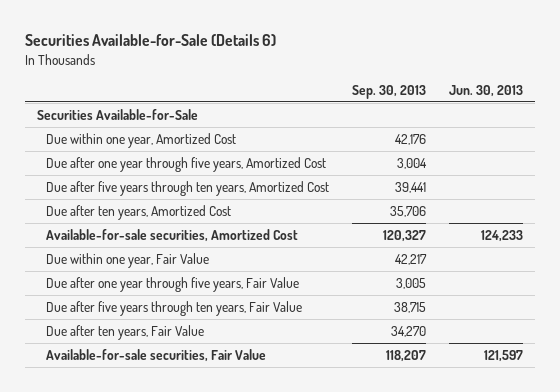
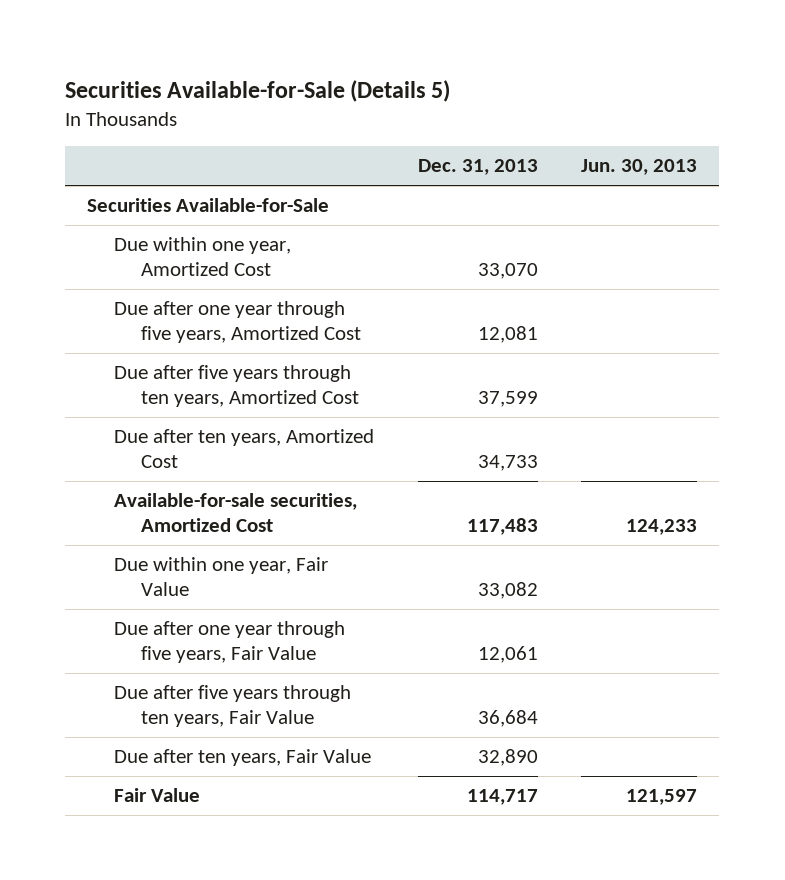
- Securities Available-for-Sale (Details 6)
+ Securities Available-for-Sale (Details 5)
- | Sep. 30, 2013 | Jun. 30, 2013
+ | Dec. 31, 2013 | Jun. 30, 2013
- Available-for-sale securities, Fair Value | 118,207 | 121,597
+ Fair Value | 114,717 | 121,597

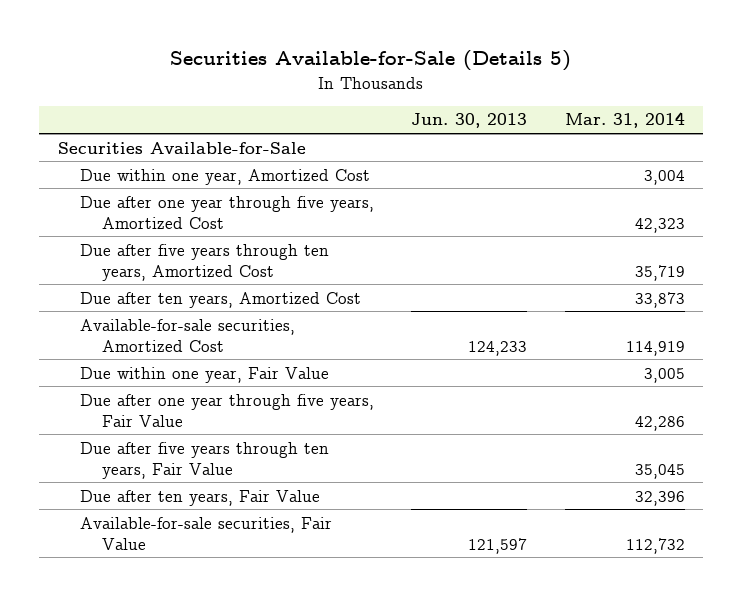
- | Dec. 31, 2013 | Jun. 30, 2013
+ | Jun. 30, 2013 | Mar. 31, 2014
- Fair Value | 114,717 | 121,597
+ Available-for-sale securities, Fair Value | 121,597 | 112,732

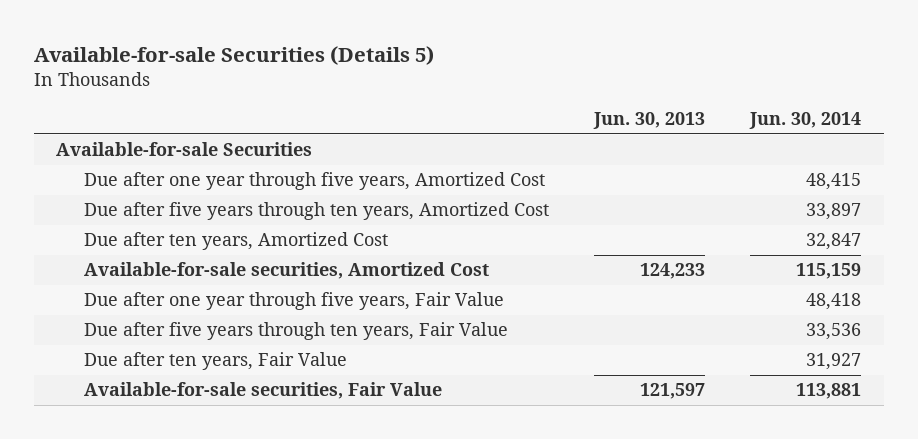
- Securities Available-for-Sale (Details 5)
+ Available-for-sale Securities (Details 5)
- | Jun. 30, 2013 | Mar. 31, 2014
+ | Jun. 30, 2013 | Jun. 30, 2014
- Securities Available-for-Sale
- Due within one year, Amortized Cost | | 3,004
+ Available-for-sale Securities
- Due within one year, Fair Value | | 3,005

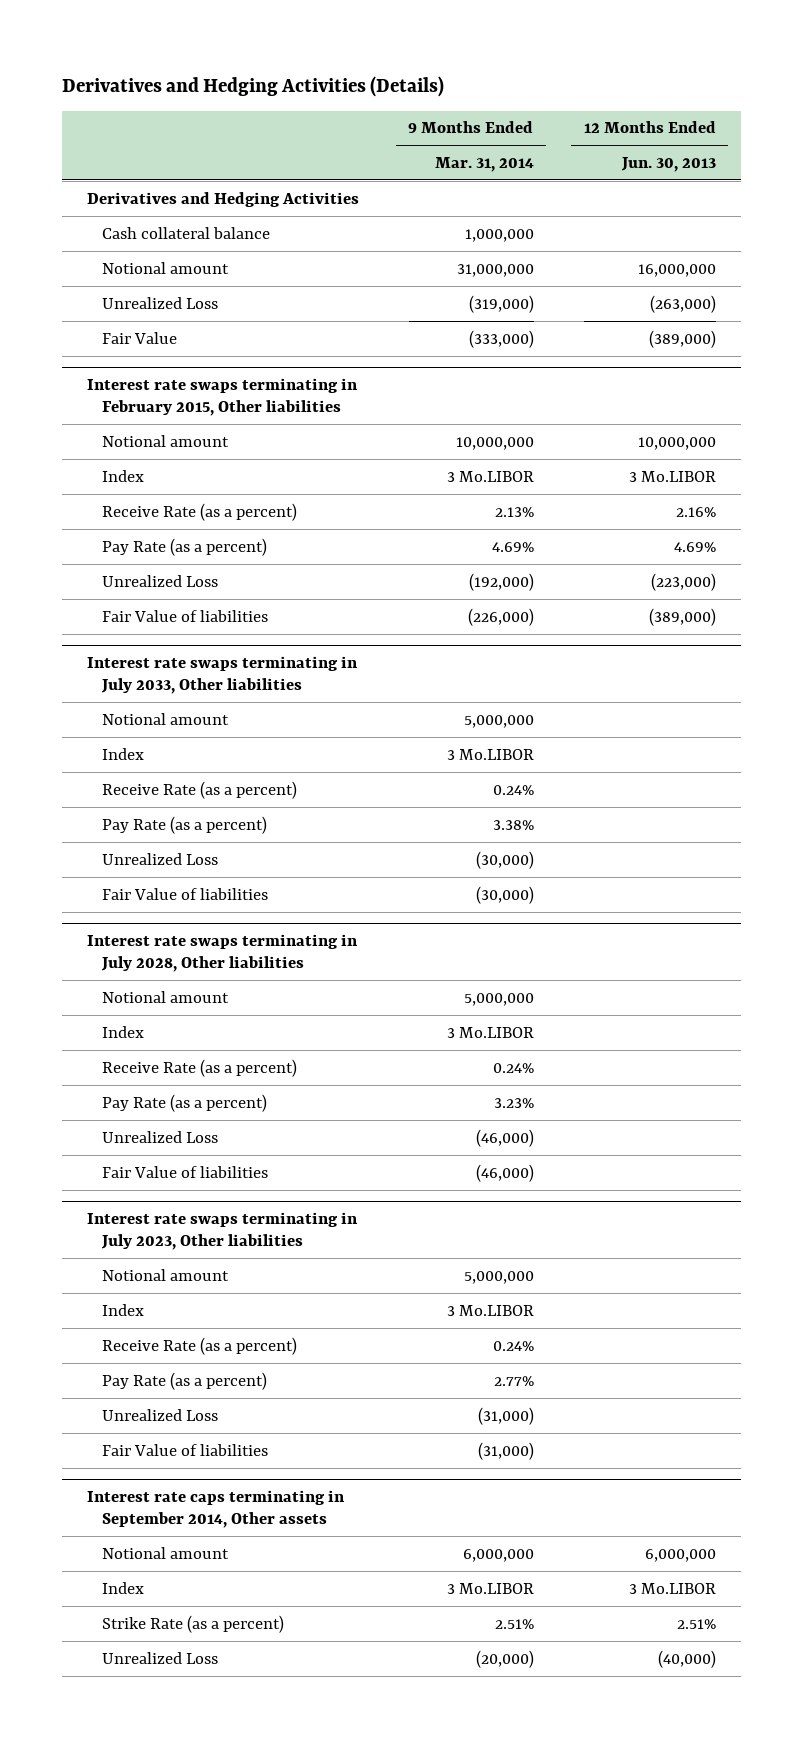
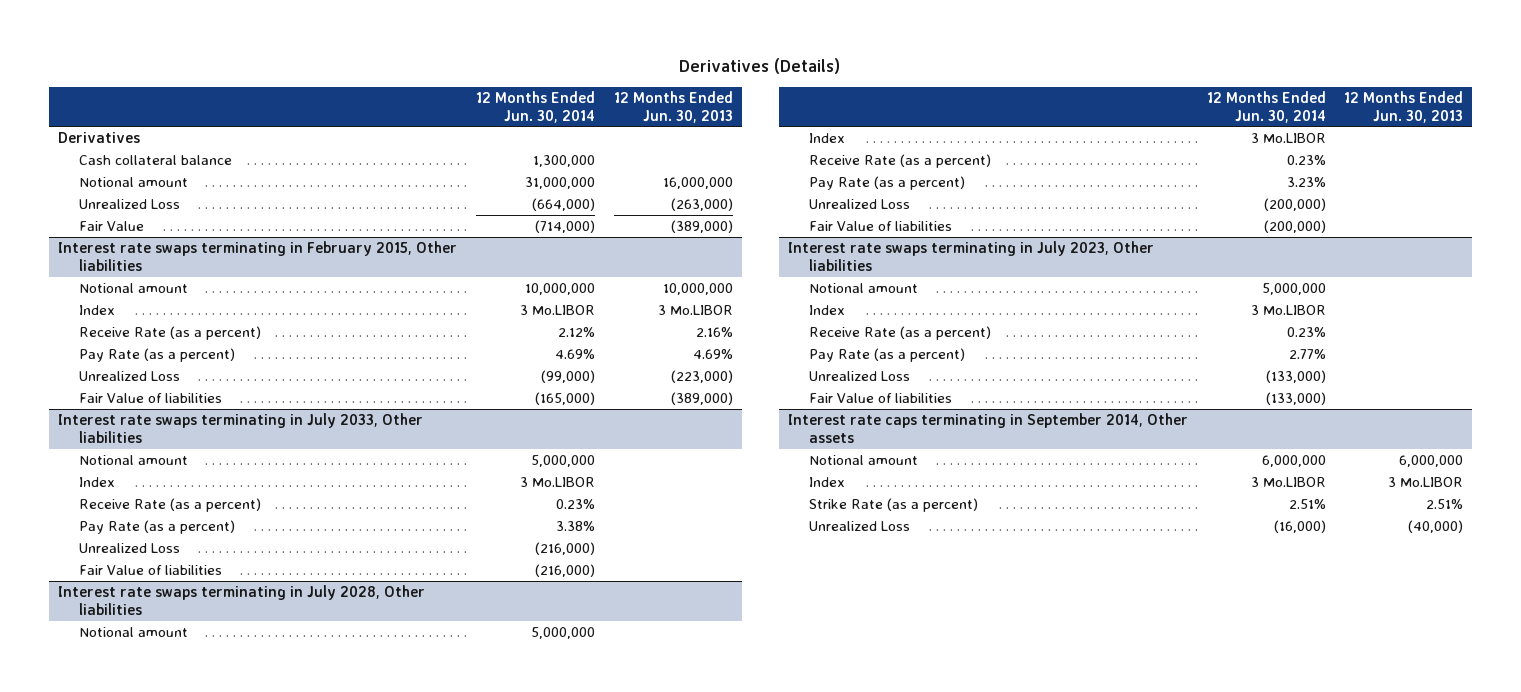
- Derivatives and Hedging Activities (Details)
+ Derivatives (Details)
- | 9 Months Ended Mar. 31, 2014 | 12 Months Ended Jun. 30, 2013
+ | 12 Months Ended Jun. 30, 2014 | 12 Months Ended Jun. 30, 2013
- Derivatives and Hedging Activities
+ Derivatives

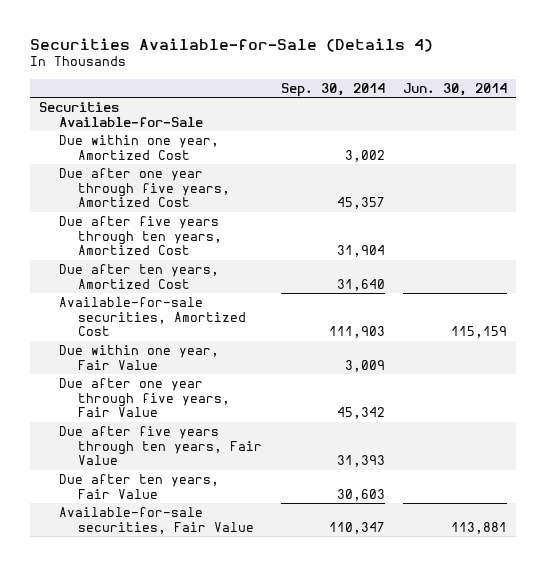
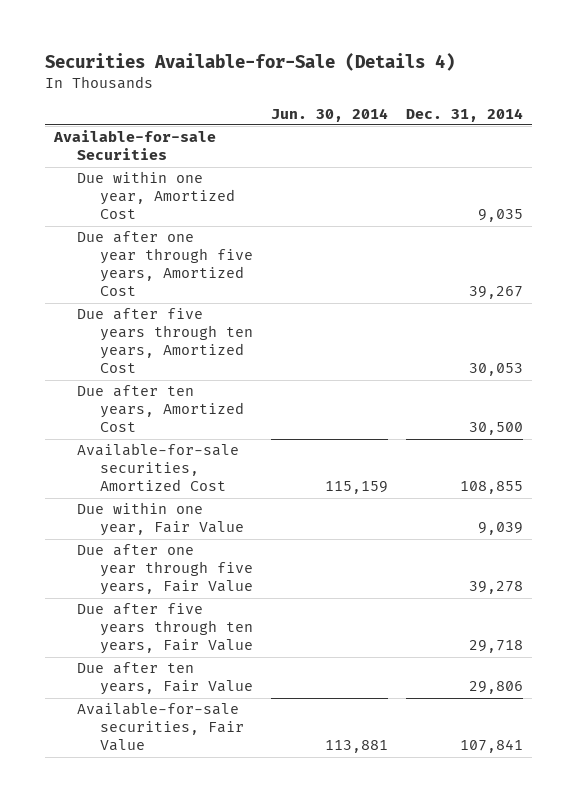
- | Sep. 30, 2014 | Jun. 30, 2014
+ | Jun. 30, 2014 | Dec. 31, 2014
- Securities Available-for-Sale
+ Available-for-sale Securities

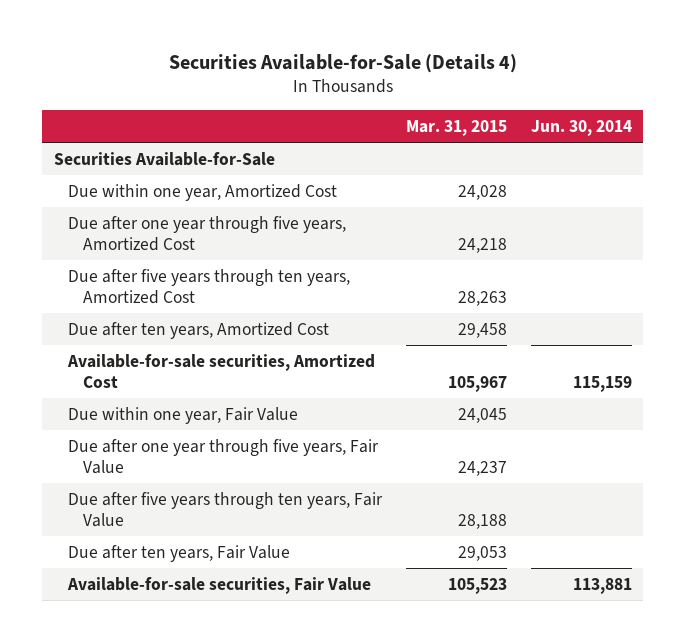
- | Jun. 30, 2014 | Dec. 31, 2014
+ | Mar. 31, 2015 | Jun. 30, 2014
- Available-for-sale Securities
+ Securities Available-for-Sale

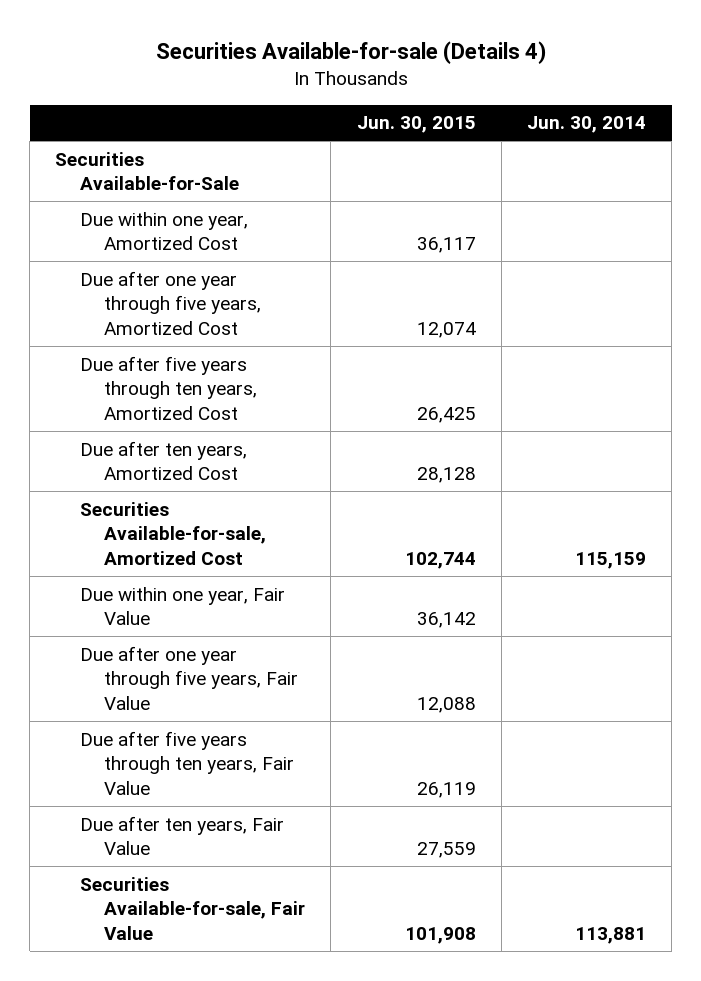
- Securities Available-for-Sale (Details 4)
+ Securities Available-for-sale (Details 4)
- | Mar. 31, 2015 | Jun. 30, 2014
+ | Jun. 30, 2015 | Jun. 30, 2014
- Available-for-sale securities, Amortized Cost | 105,967 | 115,159
+ Securities Available-for-sale, Amortized Cost | 102,744 | 115,159
- Available-for-sale securities, Fair Value | 105,523 | 113,881
+ Securities Available-for-sale, Fair Value | 101,908 | 113,881

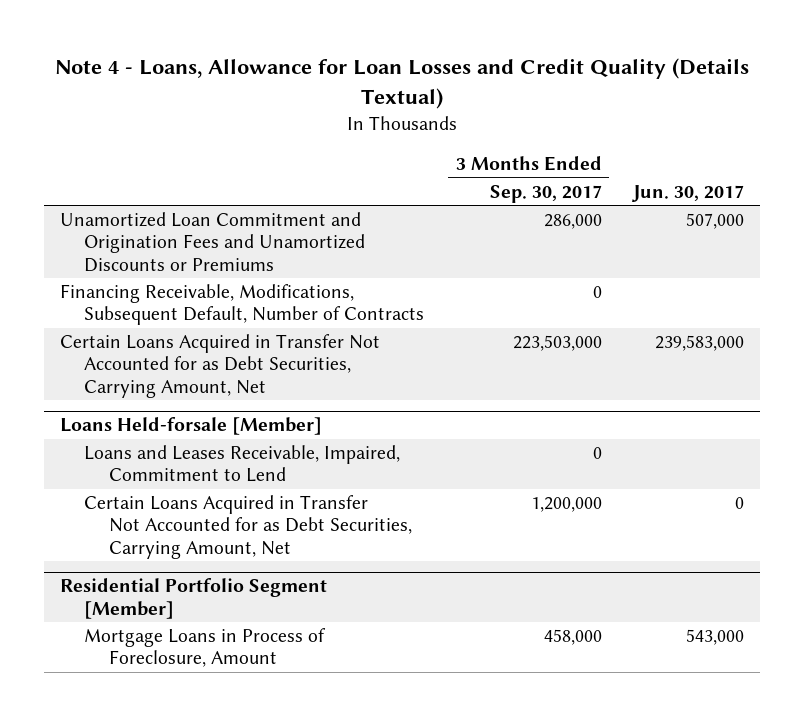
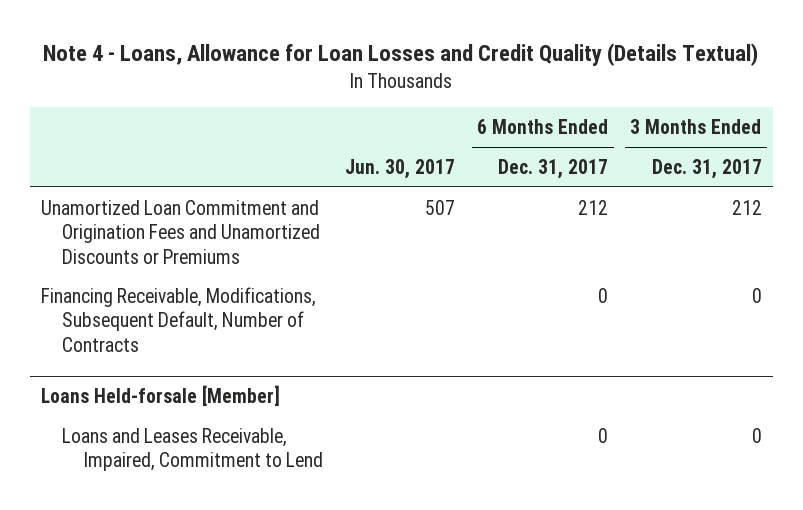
- | 3 Months Ended Sep. 30, 2017 | Jun. 30, 2017
+ | Jun. 30, 2017 | 6 Months Ended Dec. 31, 2017 | 3 Months Ended Dec. 31, 2017
- Unamortized Loan Commitment and Origination Fees and Unamortized Discounts or Premiums | 286,000 | 507,000
+ Unamortized Loan Commitment and Origination Fees and Unamortized Discounts or Premiums | 507 | 212 | 212
- Certain Loans Acquired in Transfer Not Accounted for as Debt Securities, Carrying Amount, Net | 223,503,000 | 239,583,000
@ Loans Held-forsale [Member]
- Certain Loans Acquired in Transfer Not Accounted for as Debt Securities, Carrying Amount, Net | 1,200,000 | 0
- Residential Portfolio Segment [Member]
- Mortgage Loans in Process of Foreclosure, Amount | 458,000 | 543,000

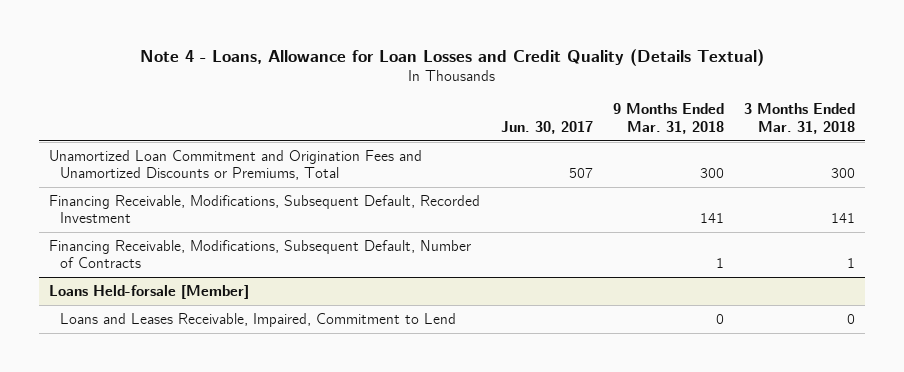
- | Jun. 30, 2017 | 6 Months Ended Dec. 31, 2017 | 3 Months Ended Dec. 31, 2017
+ | Jun. 30, 2017 | 9 Months Ended Mar. 31, 2018 | 3 Months Ended Mar. 31, 2018
- Unamortized Loan Commitment and Origination Fees and Unamortized Discounts or Premiums | 507 | 212 | 212
+ Unamortized Loan Commitment and Origination Fees and Unamortized Discounts or Premiums, Total | 507 | 300 | 300
+ Financing Receivable, Modifications, Subsequent Default, Recorded Investment | | 141 | 141

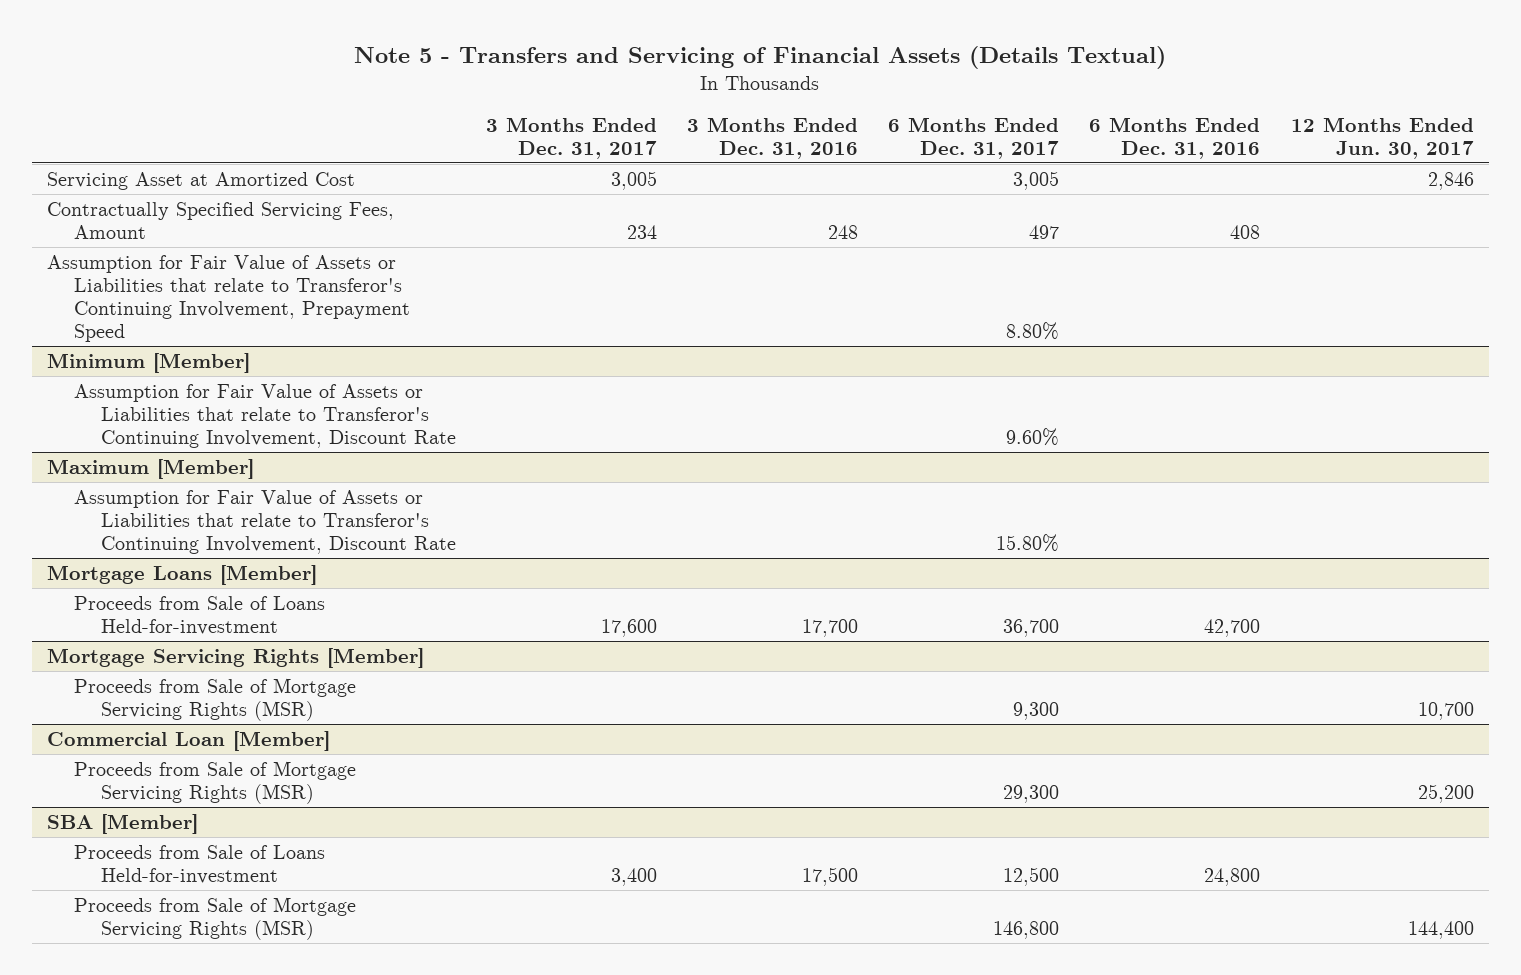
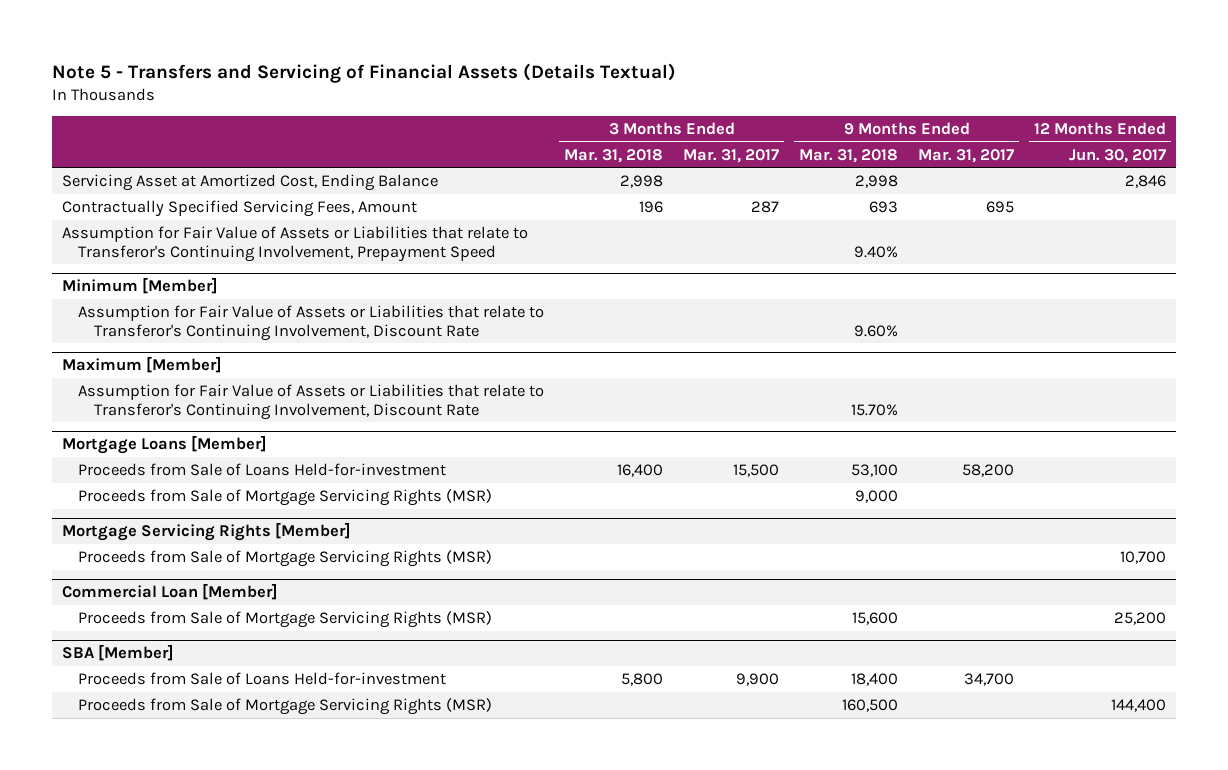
- | 3 Months Ended Dec. 31, 2017 | 3 Months Ended Dec. 31, 2016 | 6 Months Ended Dec. 31, 2017 | 6 Months Ended Dec. 31, 2016 | 12 Months Ended Jun. 30, 2017
+ | 3 Months Ended Mar. 31, 2018 | 3 Months Ended Mar. 31, 2017 | 9 Months Ended Mar. 31, 2018 | 9 Months Ended Mar. 31, 2017 | 12 Months Ended Jun. 30, 2017
- Servicing Asset at Amortized Cost | 3,005 | | 3,005 | | 2,846
+ Servicing Asset at Amortized Cost, Ending Balance | 2,998 | | 2,998 | | 2,846
@ Mortgage Loans [Member]
+ Proceeds from Sale of Mortgage Servicing Rights (MSR) | | | 9,000 | |

